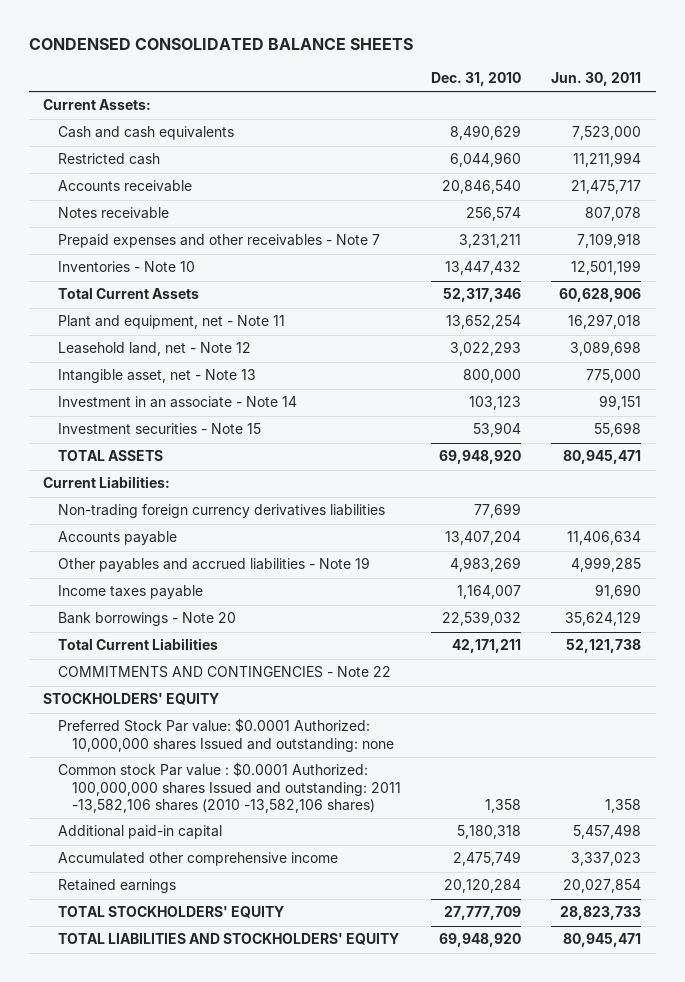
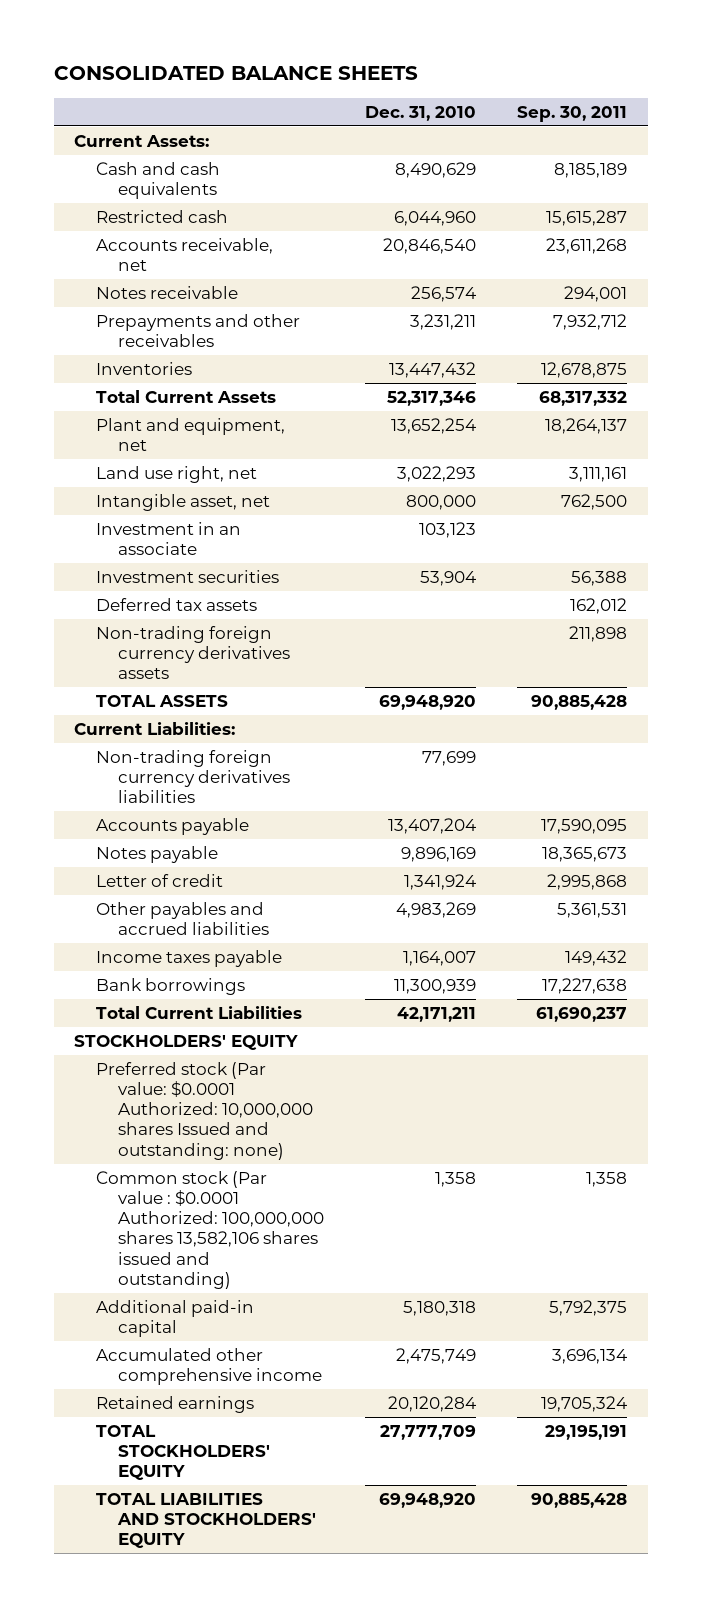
- CONDENSED CONSOLIDATED BALANCE SHEETS
+ CONSOLIDATED BALANCE SHEETS
- | Dec. 31, 2010 | Jun. 30, 2011
+ | Dec. 31, 2010 | Sep. 30, 2011
- Accounts receivable | 20,846,540 | 21,475,717
+ Accounts receivable, net | 20,846,540 | 23,611,268
- Prepaid expenses and other receivables - Note 7 | 3,231,211 | 7,109,918
- Inventories - Note 10 | 13,447,432 | 12,501,199
+ Prepayments and other receivables | 3,231,211 | 7,932,712
+ Inventories | 13,447,432 | 12,678,875
- Plant and equipment, net - Note 11 | 13,652,254 | 16,297,018
- Leasehold land, net - Note 12 | 3,022,293 | 3,089,698
- Intangible asset, net - Note 13 | 800,000 | 775,000
- Investment in an associate - Note 14 | 103,123 | 99,151
- Investment securities - Note 15 | 53,904 | 55,698
+ Plant and equipment, net | 13,652,254 | 18,264,137
+ Land use right, net | 3,022,293 | 3,111,161
+ Intangible asset, net | 800,000 | 762,500
+ Investment in an associate | 103,123 |
+ Investment securities | 53,904 | 56,388
+ Deferred tax assets | | 162,012
+ Non-trading foreign currency derivatives assets | | 211,898
- Other payables and accrued liabilities - Note 19 | 4,983,269 | 4,999,285
+ Notes payable | 9,896,169 | 18,365,673
+ Letter of credit | 1,341,924 | 2,995,868
+ Other payables and accrued liabilities | 4,983,269 | 5,361,531
- Bank borrowings - Note 20 | 22,539,032 | 35,624,129
+ Bank borrowings | 11,300,939 | 17,227,638
- COMMITMENTS AND CONTINGENCIES - Note 22
- Preferred Stock Par value: $0.0001 Authorized: 10,000,000 shares Issued and outstanding: none
- Common stock Par value : $0.0001 Authorized: 100,000,000 shares Issued and outstanding: 2011 -13,582,106 shares (2010 -13,582,106 shares) | 1,358 | 1,358
+ Preferred stock (Par value: $0.0001 Authorized: 10,000,000 shares Issued and outstanding: none)
+ Common stock (Par value : $0.0001 Authorized: 100,000,000 shares 13,582,106 shares issued and outstanding) | 1,358 | 1,358

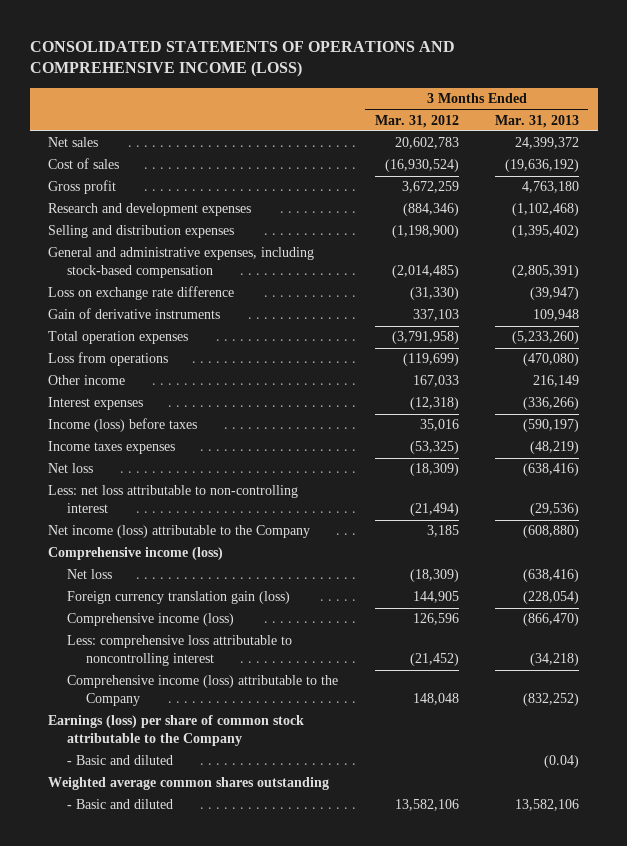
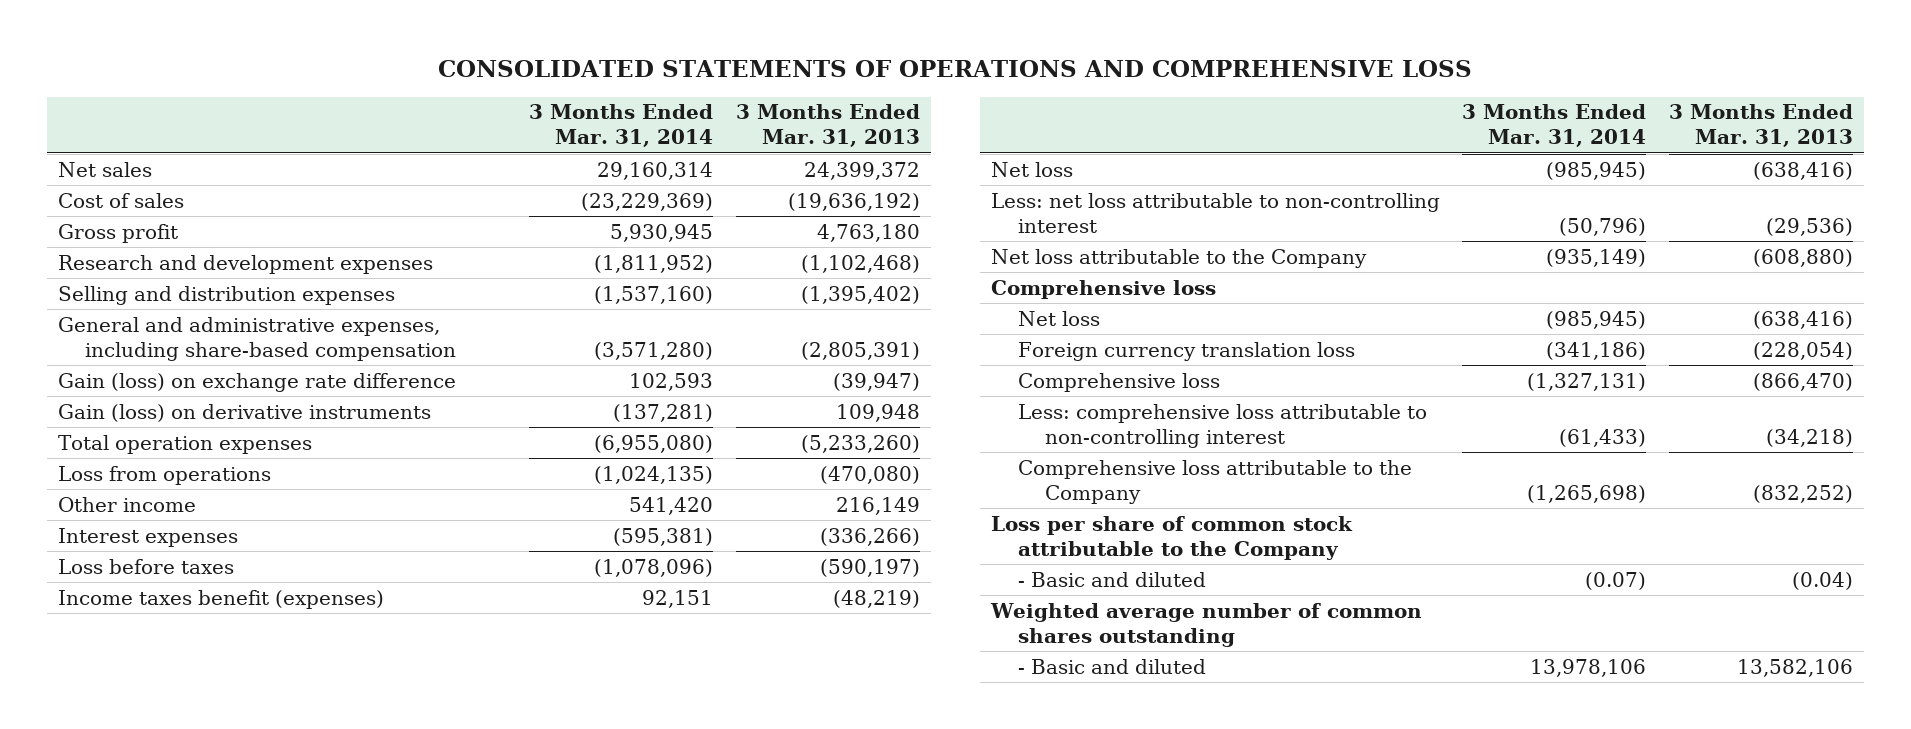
- CONSOLIDATED STATEMENTS OF OPERATIONS AND COMPREHENSIVE INCOME (LOSS)
+ CONSOLIDATED STATEMENTS OF OPERATIONS AND COMPREHENSIVE LOSS
- | 3 Months Ended Mar. 31, 2012 | 3 Months Ended Mar. 31, 2013
+ | 3 Months Ended Mar. 31, 2014 | 3 Months Ended Mar. 31, 2013
- General and administrative expenses, including stock-based compensation | (2,014,485) | (2,805,391)
- Loss on exchange rate difference | (31,330) | (39,947)
- Gain of derivative instruments | 337,103 | 109,948
+ General and administrative expenses, including share-based compensation | (3,571,280) | (2,805,391)
+ Gain (loss) on exchange rate difference | 102,593 | (39,947)
+ Gain (loss) on derivative instruments | (137,281) | 109,948
- Income (loss) before taxes | 35,016 | (590,197)
- Income taxes expenses | (53,325) | (48,219)
+ Loss before taxes | (1,078,096) | (590,197)
+ Income taxes benefit (expenses) | 92,151 | (48,219)
- Net income (loss) attributable to the Company | 3,185 | (608,880)
- Comprehensive income (loss)
+ Net loss attributable to the Company | (935,149) | (608,880)
+ Comprehensive loss
- Foreign currency translation gain (loss) | 144,905 | (228,054)
- Comprehensive income (loss) | 126,596 | (866,470)
- Less: comprehensive loss attributable to noncontrolling interest | (21,452) | (34,218)
- Comprehensive income (loss) attributable to the Company | 148,048 | (832,252)
- Earnings (loss) per share of common stock attributable to the Company
+ Foreign currency translation loss | (341,186) | (228,054)
+ Comprehensive loss | (1,327,131) | (866,470)
+ Less: comprehensive loss attributable to non-controlling interest | (61,433) | (34,218)
+ Comprehensive loss attributable to the Company | (1,265,698) | (832,252)
+ Loss per share of common stock attributable to the Company
- Weighted average common shares outstanding
+ Weighted average number of common shares outstanding

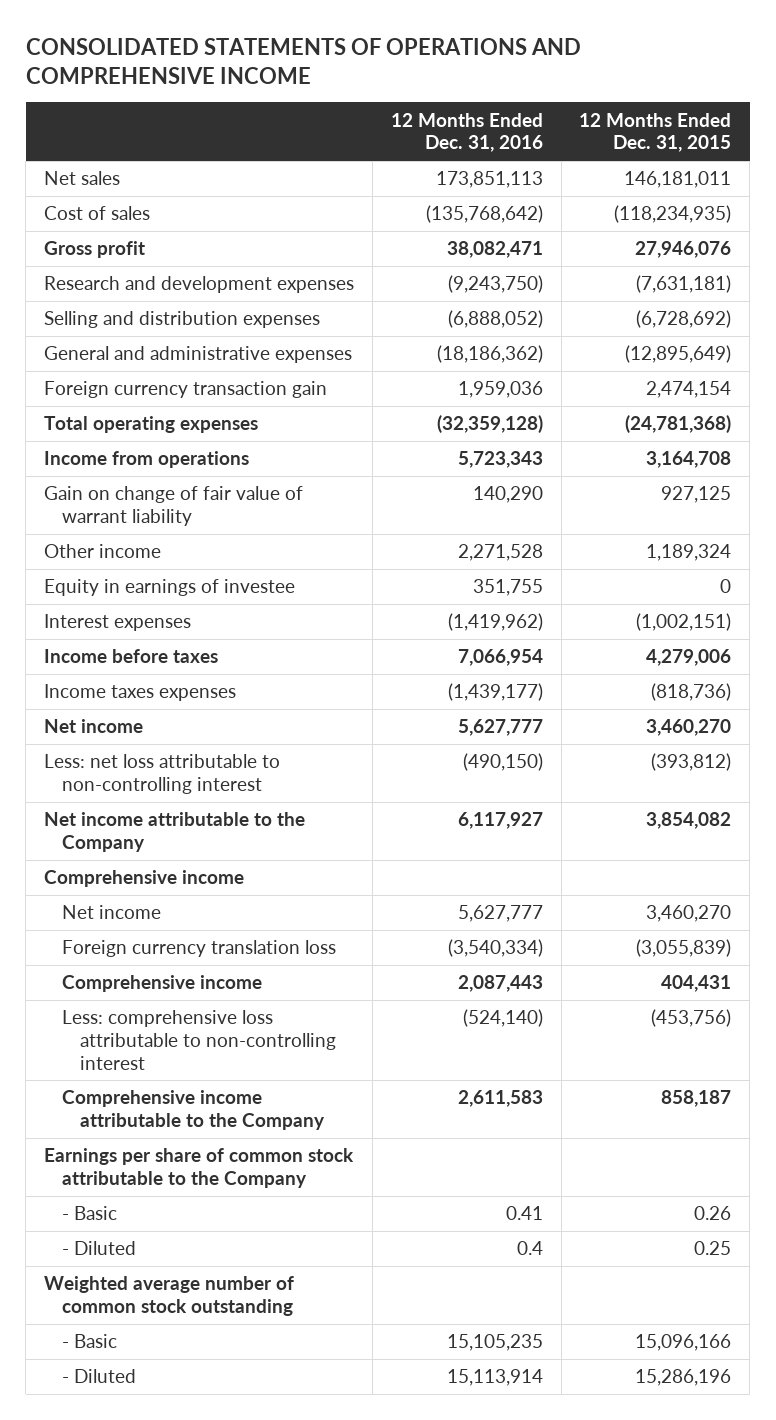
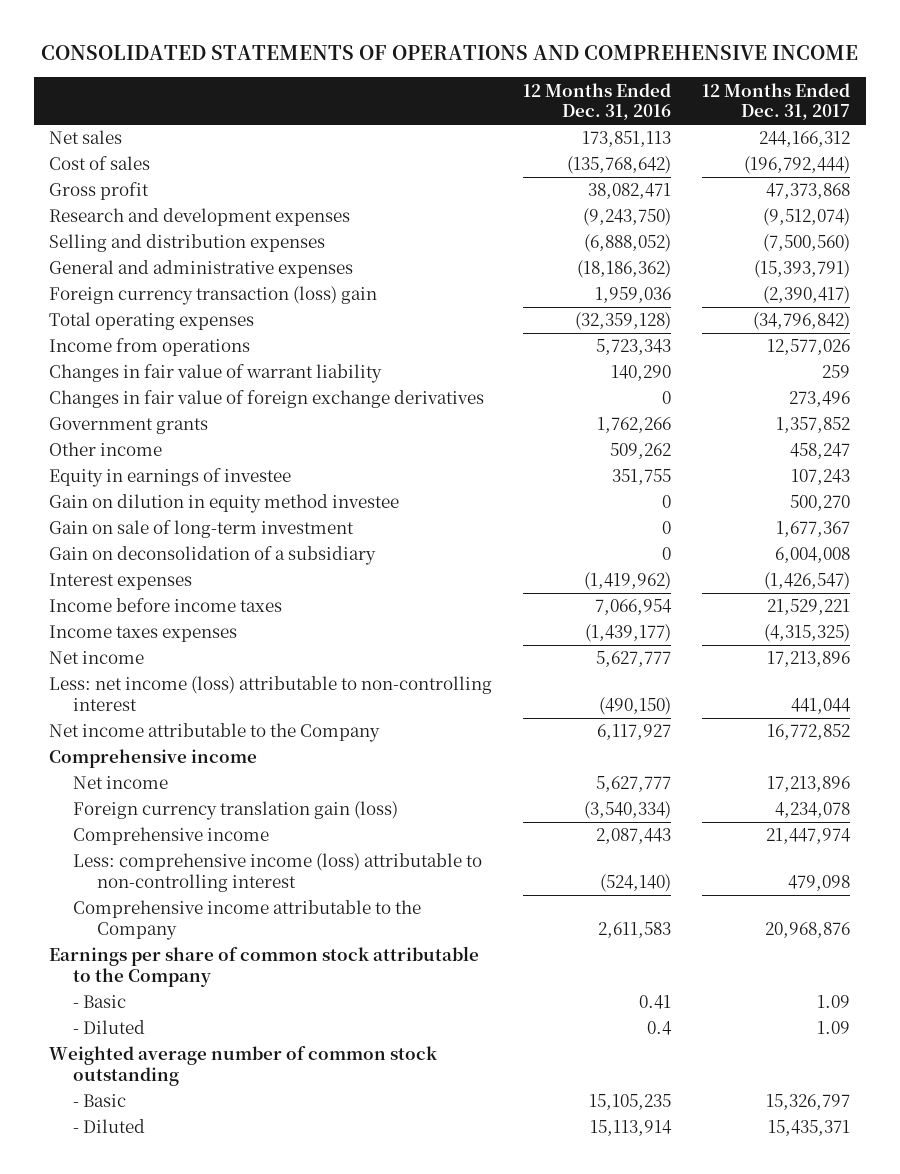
- | 12 Months Ended Dec. 31, 2016 | 12 Months Ended Dec. 31, 2015
+ | 12 Months Ended Dec. 31, 2016 | 12 Months Ended Dec. 31, 2017
- Foreign currency transaction gain | 1,959,036 | 2,474,154
+ Foreign currency transaction (loss) gain | 1,959,036 | (2,390,417)
- Gain on change of fair value of warrant liability | 140,290 | 927,125
- Other income | 2,271,528 | 1,189,324
+ Changes in fair value of warrant liability | 140,290 | 259
+ Changes in fair value of foreign exchange derivatives | 0 | 273,496
+ Government grants | 1,762,266 | 1,357,852
+ Other income | 509,262 | 458,247
+ Gain on dilution in equity method investee | 0 | 500,270
+ Gain on sale of long-term investment | 0 | 1,677,367
+ Gain on deconsolidation of a subsidiary | 0 | 6,004,008
- Income before taxes | 7,066,954 | 4,279,006
+ Income before income taxes | 7,066,954 | 21,529,221
- Less: net loss attributable to non-controlling interest | (490,150) | (393,812)
+ Less: net income (loss) attributable to non-controlling interest | (490,150) | 441,044
- Foreign currency translation loss | (3,540,334) | (3,055,839)
+ Foreign currency translation gain (loss) | (3,540,334) | 4,234,078
- Less: comprehensive loss attributable to non-controlling interest | (524,140) | (453,756)
+ Less: comprehensive income (loss) attributable to non-controlling interest | (524,140) | 479,098

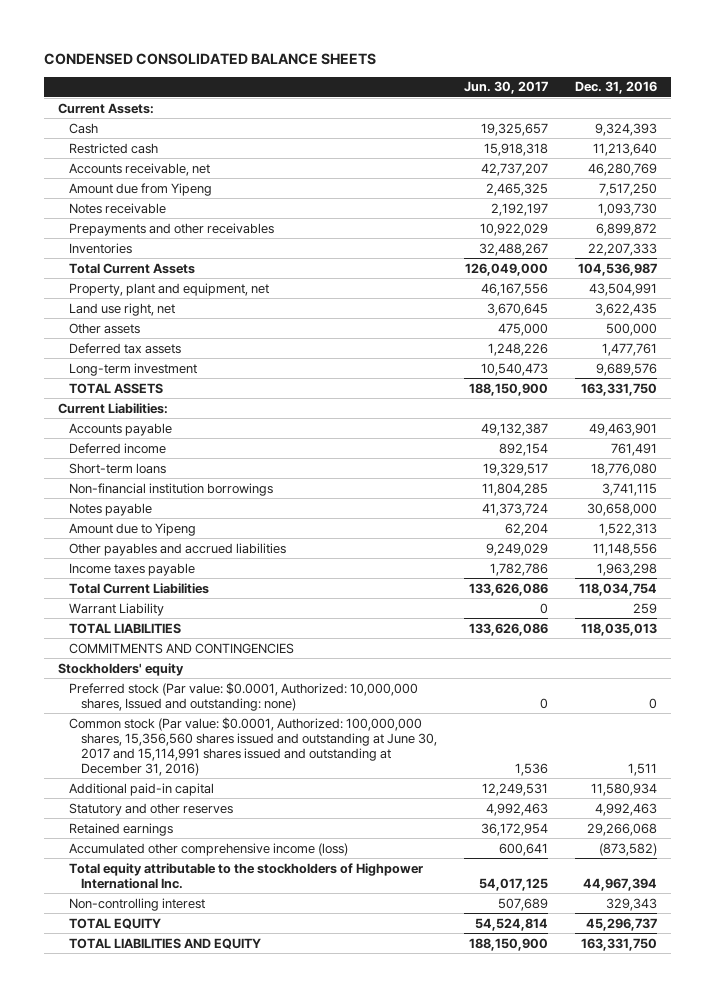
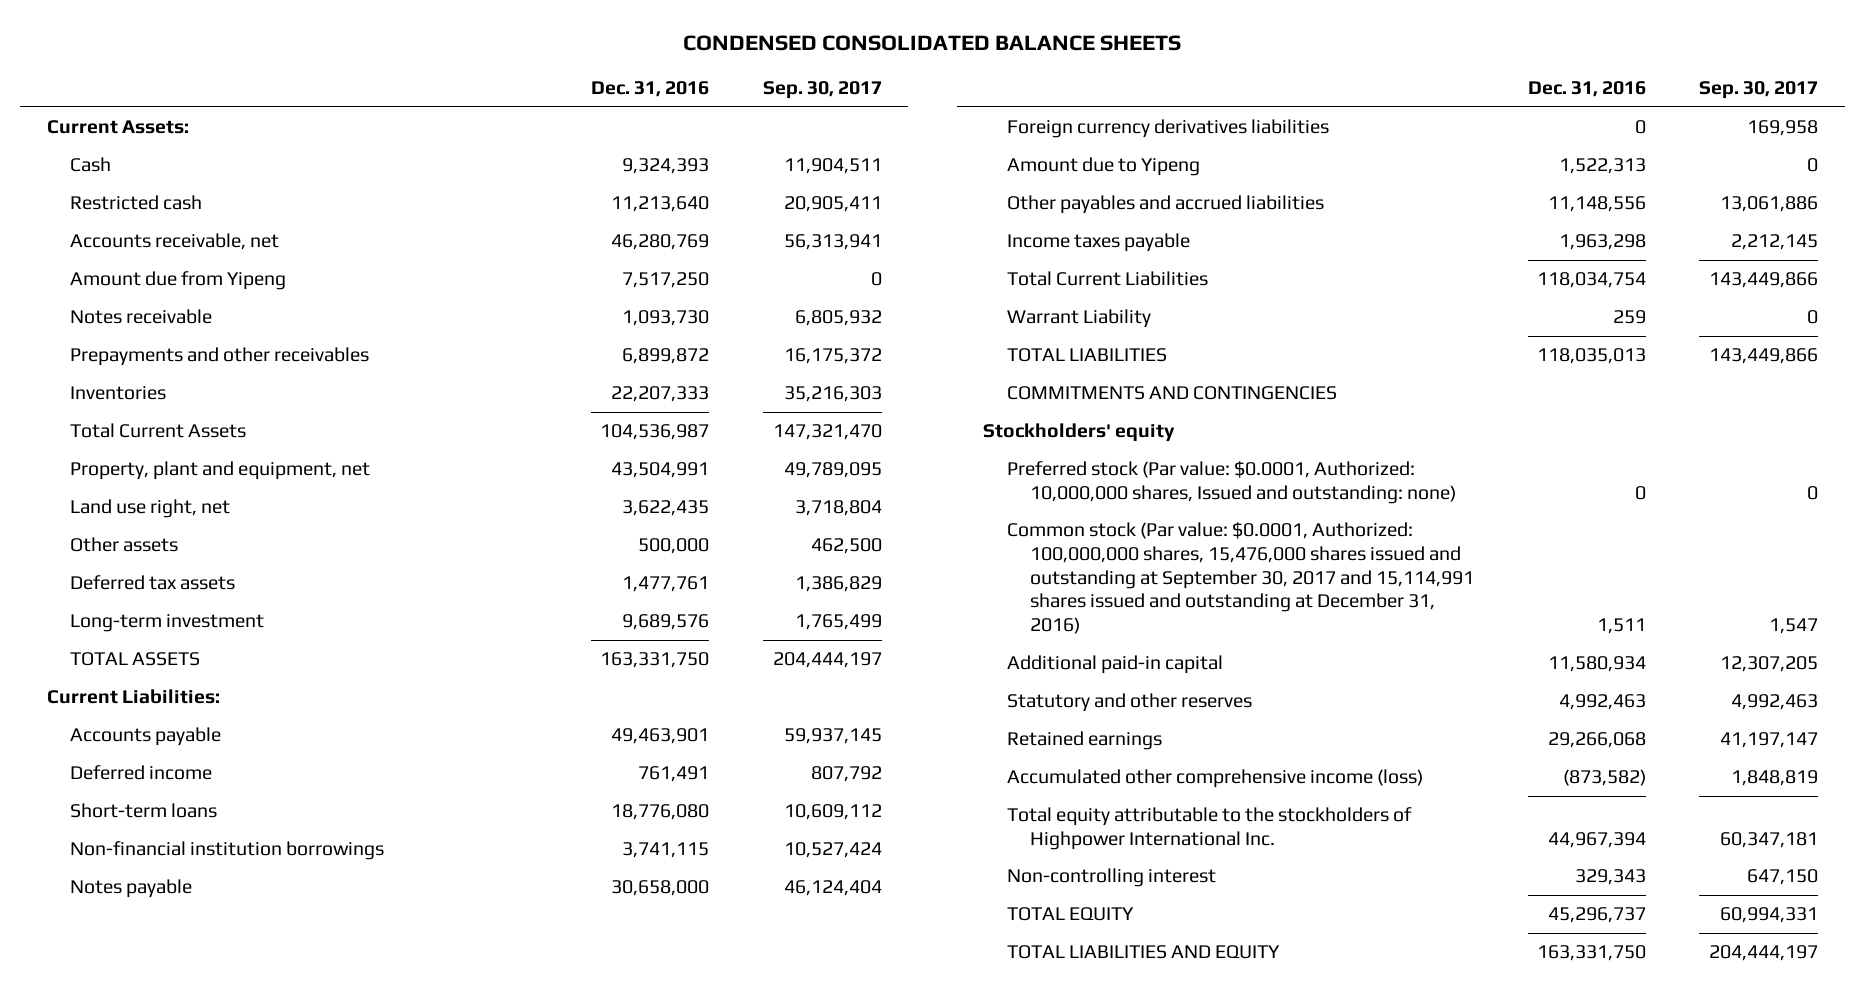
- | Jun. 30, 2017 | Dec. 31, 2016
+ | Dec. 31, 2016 | Sep. 30, 2017
+ Foreign currency derivatives liabilities | 0 | 169,958
- Common stock (Par value: $0.0001, Authorized: 100,000,000 shares, 15,356,560 shares issued and outstanding at June 30, 2017 and 15,114,991 shares issued and outstanding at December 31, 2016) | 1,536 | 1,511
+ Common stock (Par value: $0.0001, Authorized: 100,000,000 shares, 15,476,000 shares issued and outstanding at September 30, 2017 and 15,114,991 shares issued and outstanding at December 31, 2016) | 1,511 | 1,547

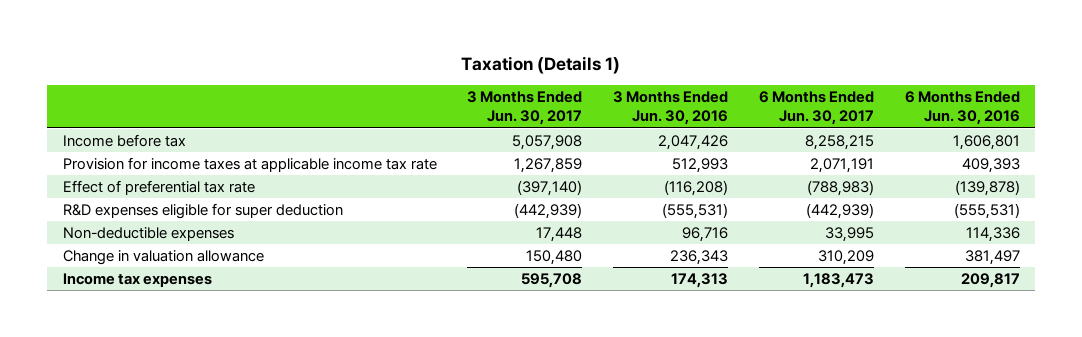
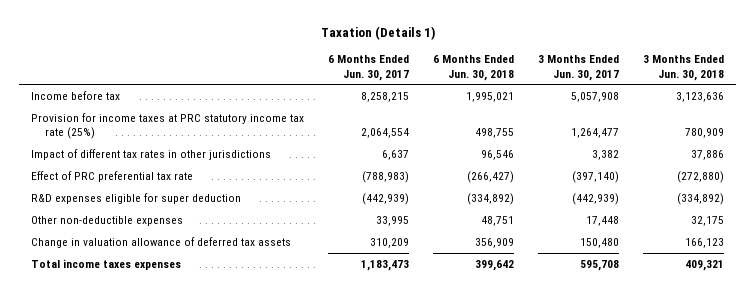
- | 3 Months Ended Jun. 30, 2017 | 3 Months Ended Jun. 30, 2016 | 6 Months Ended Jun. 30, 2017 | 6 Months Ended Jun. 30, 2016
+ | 6 Months Ended Jun. 30, 2017 | 6 Months Ended Jun. 30, 2018 | 3 Months Ended Jun. 30, 2017 | 3 Months Ended Jun. 30, 2018
- Provision for income taxes at applicable income tax rate | 1,267,859 | 512,993 | 2,071,191 | 409,393
- Effect of preferential tax rate | (397,140) | (116,208) | (788,983) | (139,878)
+ Provision for income taxes at PRC statutory income tax rate (25%) | 2,064,554 | 498,755 | 1,264,477 | 780,909
+ Impact of different tax rates in other jurisdictions | 6,637 | 96,546 | 3,382 | 37,886
+ Effect of PRC preferential tax rate | (788,983) | (266,427) | (397,140) | (272,880)
- Non-deductible expenses | 17,448 | 96,716 | 33,995 | 114,336
- Change in valuation allowance | 150,480 | 236,343 | 310,209 | 381,497
- Income tax expenses | 595,708 | 174,313 | 1,183,473 | 209,817
+ Other non-deductible expenses | 33,995 | 48,751 | 17,448 | 32,175
+ Change in valuation allowance of deferred tax assets | 310,209 | 356,909 | 150,480 | 166,123
+ Total income taxes expenses | 1,183,473 | 399,642 | 595,708 | 409,321

